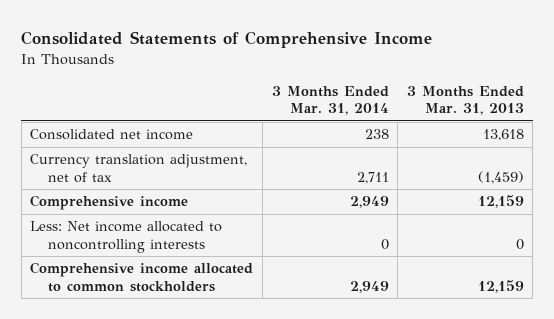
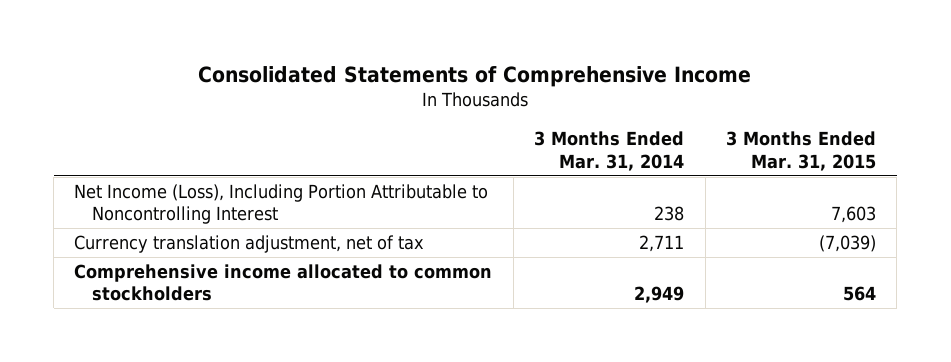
- | 3 Months Ended Mar. 31, 2014 | 3 Months Ended Mar. 31, 2013
+ | 3 Months Ended Mar. 31, 2014 | 3 Months Ended Mar. 31, 2015
- Consolidated net income | 238 | 13,618
+ Net Income (Loss), Including Portion Attributable to Noncontrolling Interest | 238 | 7,603
- Comprehensive income | 2,949 | 12,159
- Less: Net income allocated to noncontrolling interests | 0 | 0

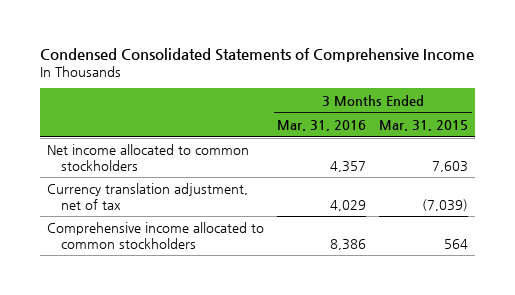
- Consolidated Statements of Comprehensive Income
+ Condensed Consolidated Statements of Comprehensive Income
- | 3 Months Ended Mar. 31, 2014 | 3 Months Ended Mar. 31, 2015
+ | 3 Months Ended Mar. 31, 2016 | 3 Months Ended Mar. 31, 2015
- Net Income (Loss), Including Portion Attributable to Noncontrolling Interest | 238 | 7,603
+ Net income allocated to common stockholders | 4,357 | 7,603

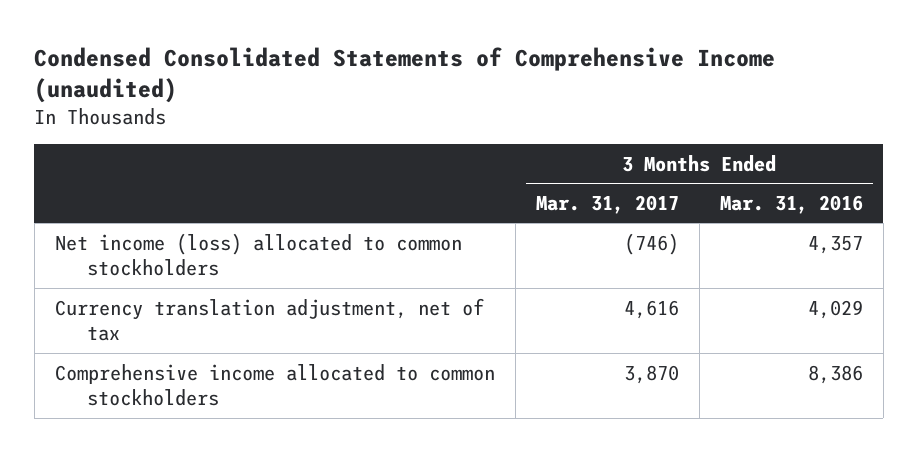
- Condensed Consolidated Statements of Comprehensive Income
+ Condensed Consolidated Statements of Comprehensive Income (unaudited)
- | 3 Months Ended Mar. 31, 2016 | 3 Months Ended Mar. 31, 2015
+ | 3 Months Ended Mar. 31, 2017 | 3 Months Ended Mar. 31, 2016
- Net income allocated to common stockholders | 4,357 | 7,603
+ Net income (loss) allocated to common stockholders | (746) | 4,357

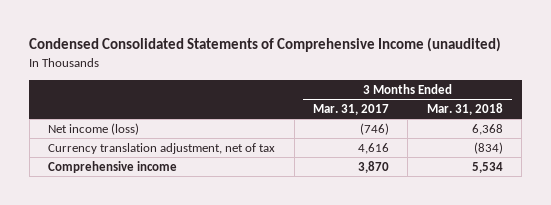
- | 3 Months Ended Mar. 31, 2017 | 3 Months Ended Mar. 31, 2016
+ | 3 Months Ended Mar. 31, 2017 | 3 Months Ended Mar. 31, 2018
- Net income (loss) allocated to common stockholders | (746) | 4,357
+ Net income (loss) | (746) | 6,368
- Comprehensive income allocated to common stockholders | 3,870 | 8,386
+ Comprehensive income | 3,870 | 5,534

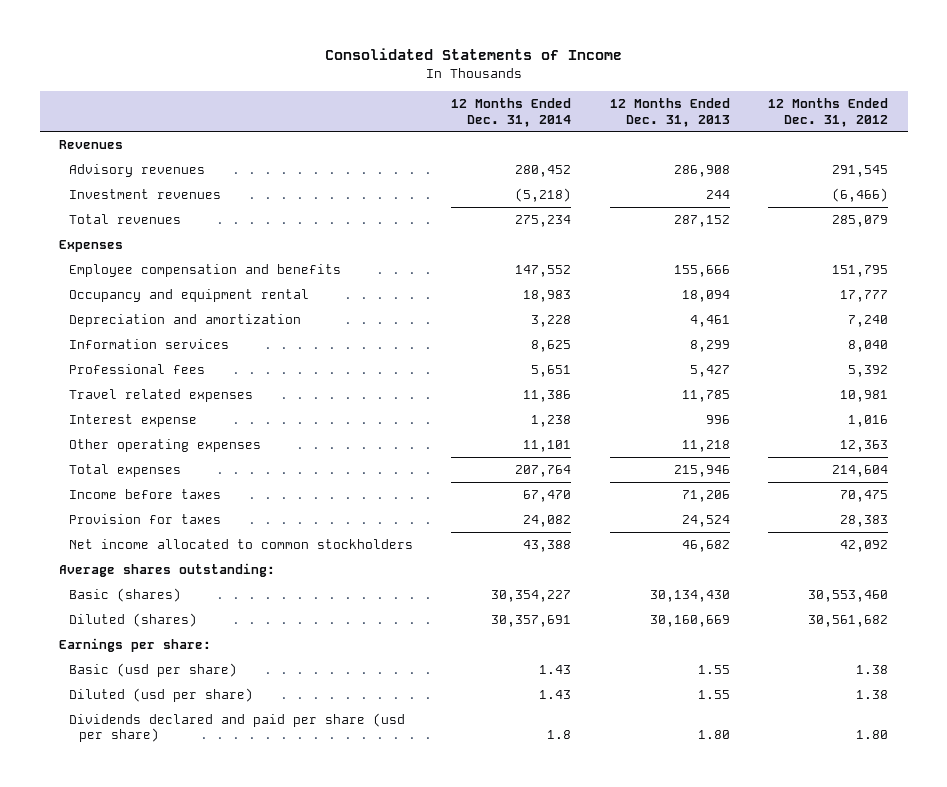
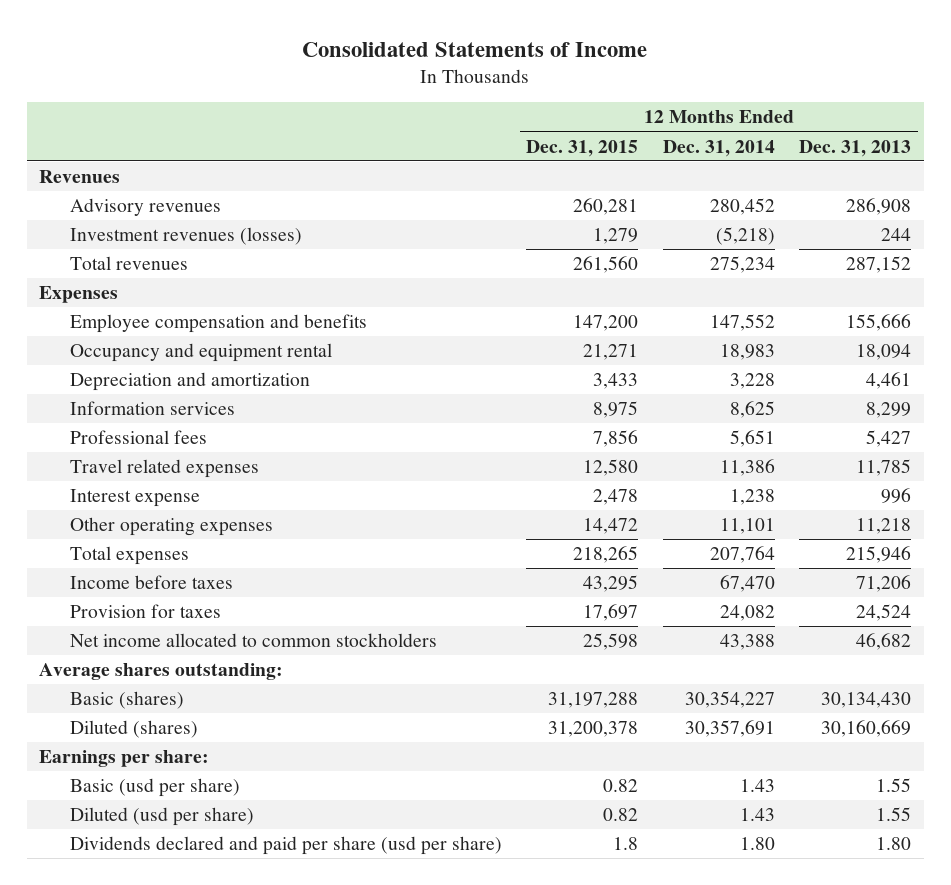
- | 12 Months Ended Dec. 31, 2014 | 12 Months Ended Dec. 31, 2013 | 12 Months Ended Dec. 31, 2012
+ | 12 Months Ended Dec. 31, 2015 | 12 Months Ended Dec. 31, 2014 | 12 Months Ended Dec. 31, 2013
- Investment revenues | (5,218) | 244 | (6,466)
+ Investment revenues (losses) | 1,279 | (5,218) | 244
- Dividends declared and paid per share (usd per share) | 1.8 | 1.80 | 1.80
+ Dividends declared and paid per share (usd per share) | 1.8 | 1.80 | 1.80

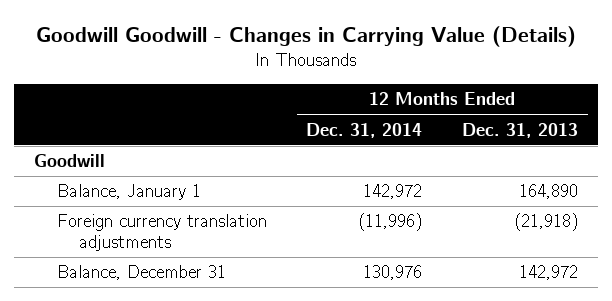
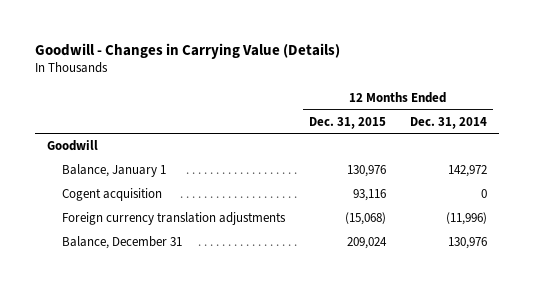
- Goodwill Goodwill - Changes in Carrying Value (Details)
+ Goodwill - Changes in Carrying Value (Details)
- | 12 Months Ended Dec. 31, 2014 | 12 Months Ended Dec. 31, 2013
+ | 12 Months Ended Dec. 31, 2015 | 12 Months Ended Dec. 31, 2014
+ Cogent acquisition | 93,116 | 0

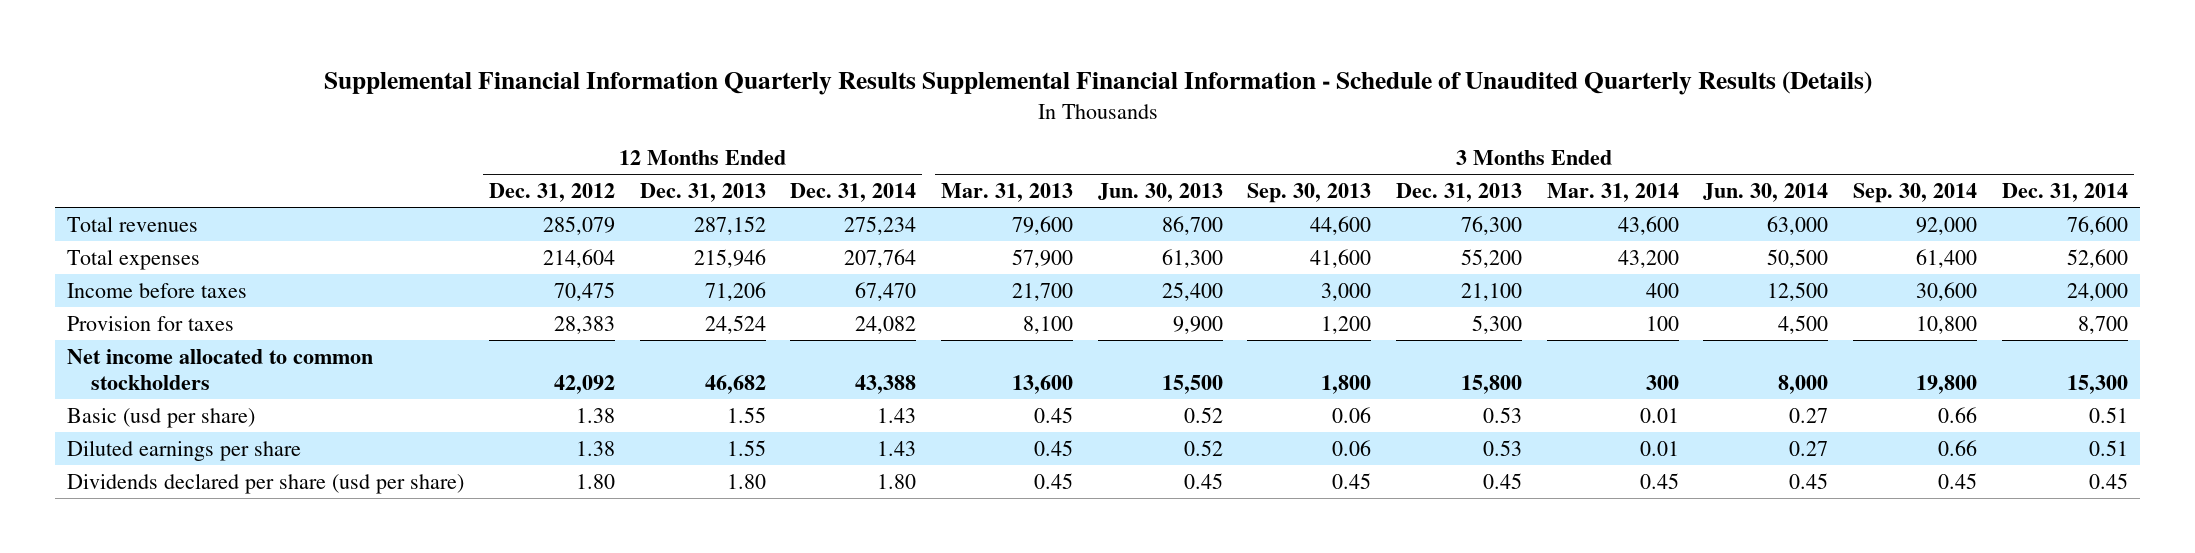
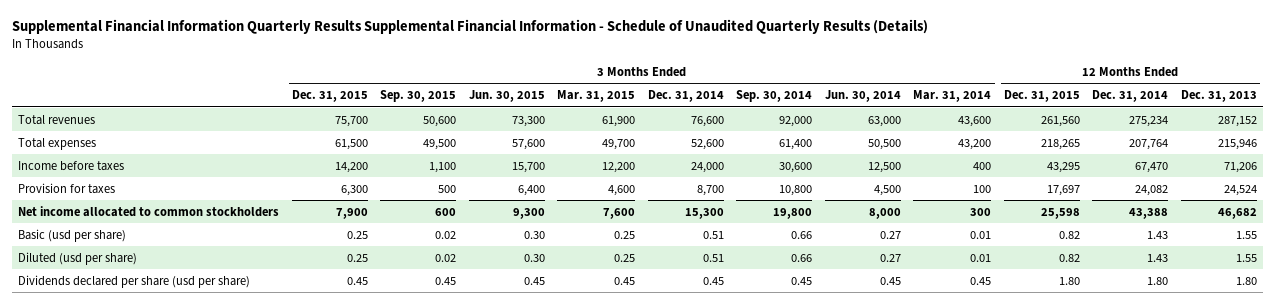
- | 12 Months Ended Dec. 31, 2012 | 12 Months Ended Dec. 31, 2013 | 12 Months Ended Dec. 31, 2014 | 3 Months Ended Mar. 31, 2013 | 3 Months Ended Jun. 30, 2013 | 3 Months Ended Sep. 30, 2013 | 3 Months Ended Dec. 31, 2013 | 3 Months Ended Mar. 31, 2014 | 3 Months Ended Jun. 30, 2014 | 3 Months Ended Sep. 30, 2014 | 3 Months Ended Dec. 31, 2014
+ | 3 Months Ended Dec. 31, 2015 | 3 Months Ended Sep. 30, 2015 | 3 Months Ended Jun. 30, 2015 | 3 Months Ended Mar. 31, 2015 | 3 Months Ended Dec. 31, 2014 | 3 Months Ended Sep. 30, 2014 | 3 Months Ended Jun. 30, 2014 | 3 Months Ended Mar. 31, 2014 | 12 Months Ended Dec. 31, 2015 | 12 Months Ended Dec. 31, 2014 | 12 Months Ended Dec. 31, 2013
- Diluted earnings per share | 1.38 | 1.55 | 1.43 | 0.45 | 0.52 | 0.06 | 0.53 | 0.01 | 0.27 | 0.66 | 0.51
+ Diluted (usd per share) | 0.25 | 0.02 | 0.30 | 0.25 | 0.51 | 0.66 | 0.27 | 0.01 | 0.82 | 1.43 | 1.55

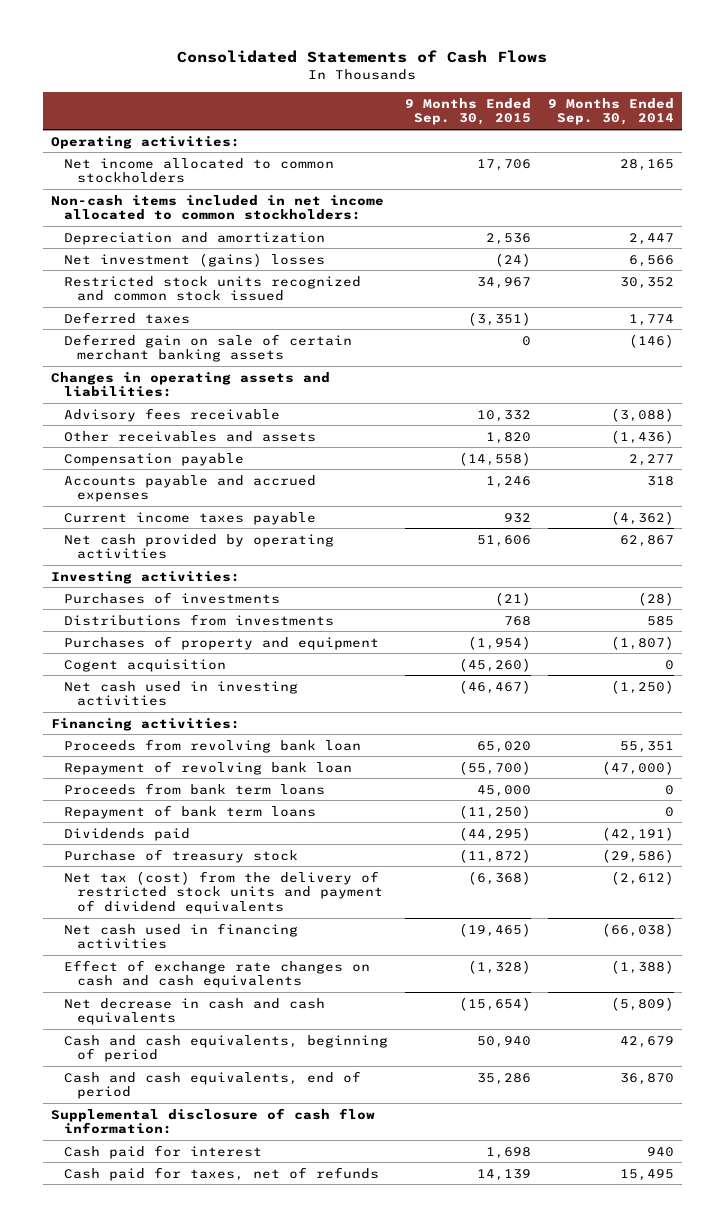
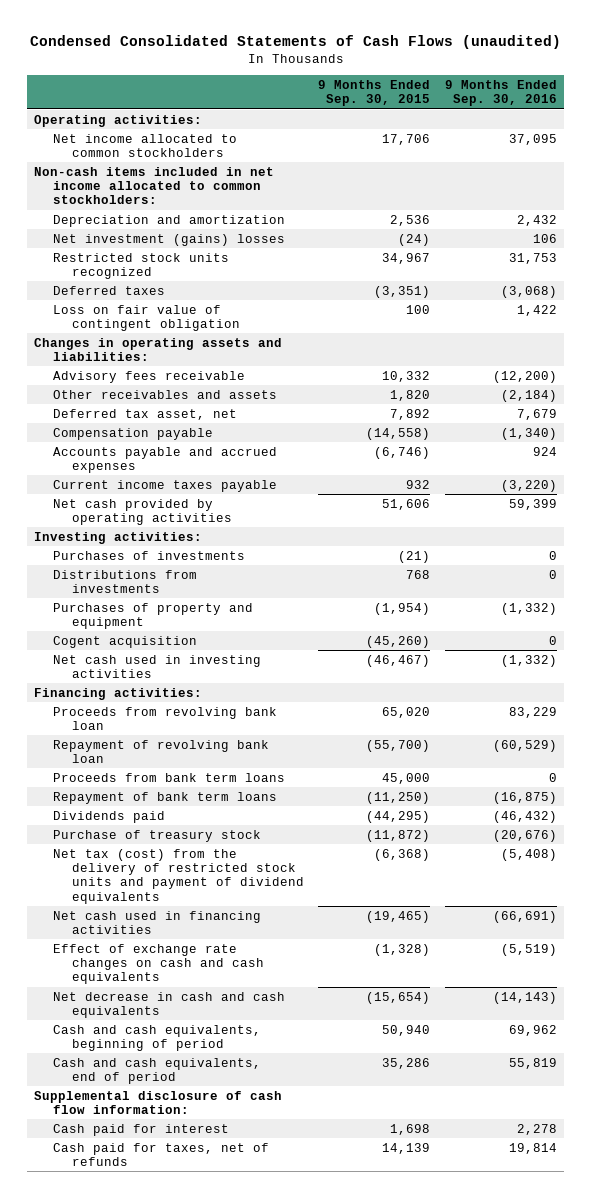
- Consolidated Statements of Cash Flows
+ Condensed Consolidated Statements of Cash Flows (unaudited)
- | 9 Months Ended Sep. 30, 2015 | 9 Months Ended Sep. 30, 2014
+ | 9 Months Ended Sep. 30, 2015 | 9 Months Ended Sep. 30, 2016
- Restricted stock units recognized and common stock issued | 34,967 | 30,352
+ Restricted stock units recognized | 34,967 | 31,753
- Deferred gain on sale of certain merchant banking assets | 0 | (146)
+ Loss on fair value of contingent obligation | 100 | 1,422
+ Deferred tax asset, net | 7,892 | 7,679
- Accounts payable and accrued expenses | 1,246 | 318
+ Accounts payable and accrued expenses | (6,746) | 924

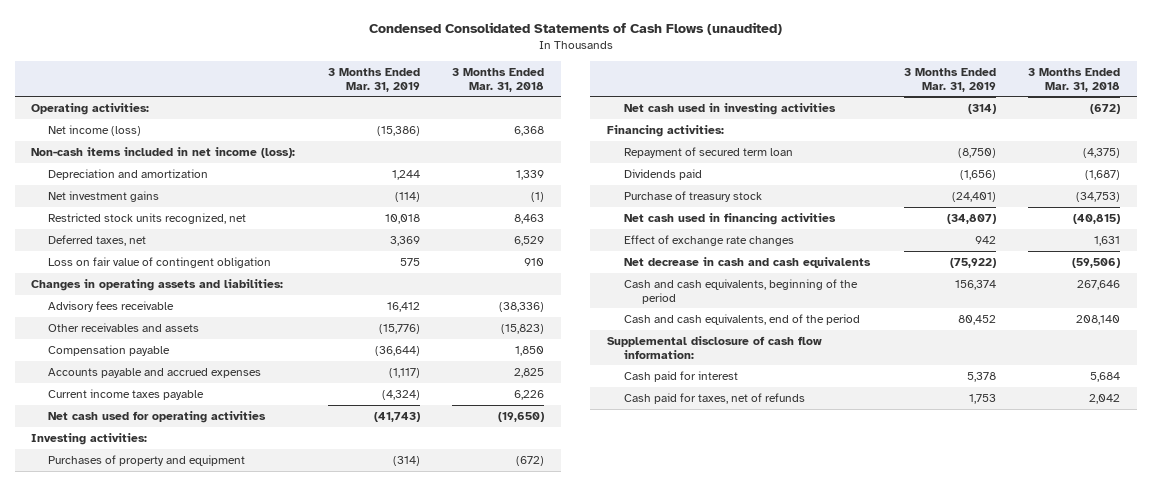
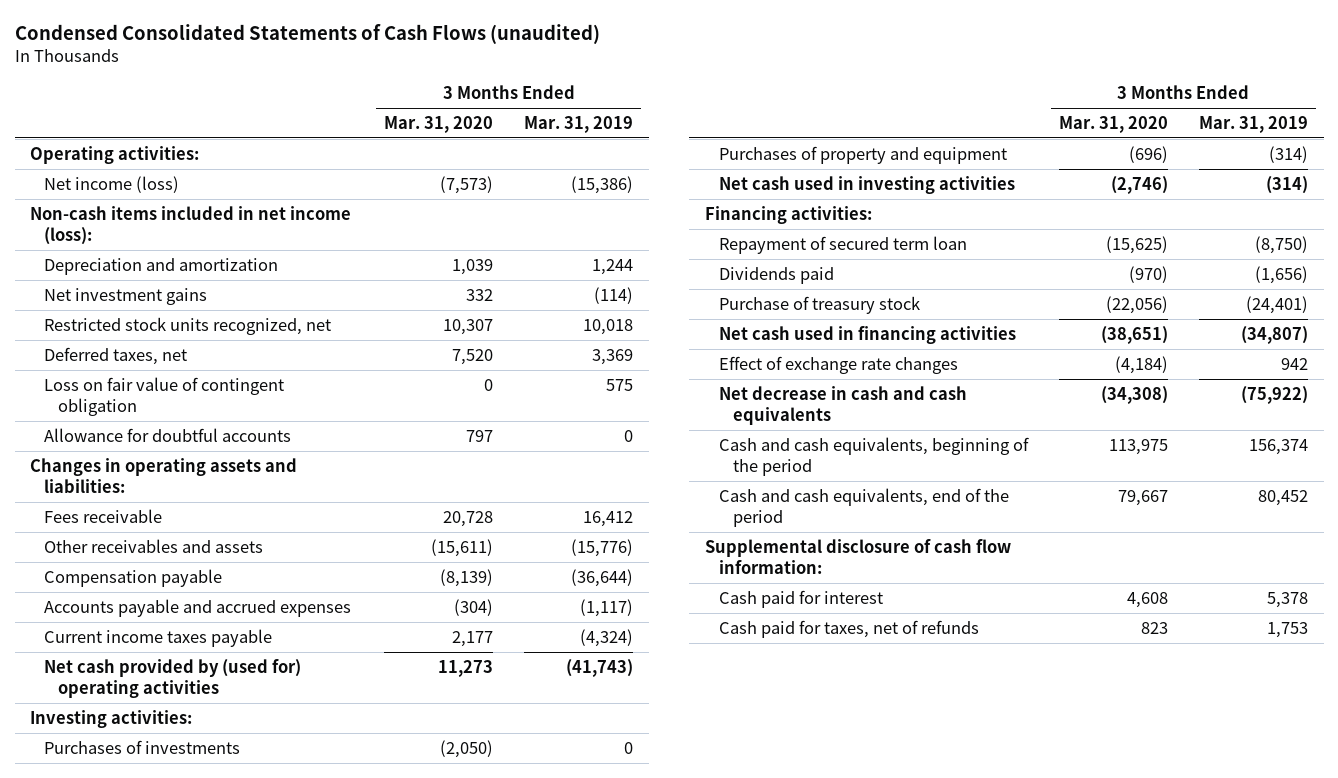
- | 3 Months Ended Mar. 31, 2019 | 3 Months Ended Mar. 31, 2018
+ | 3 Months Ended Mar. 31, 2020 | 3 Months Ended Mar. 31, 2019
+ Allowance for doubtful accounts | 797 | 0
- Advisory fees receivable | 16,412 | (38,336)
+ Fees receivable | 20,728 | 16,412
- Net cash used for operating activities | (41,743) | (19,650)
+ Net cash provided by (used for) operating activities | 11,273 | (41,743)
+ Purchases of investments | (2,050) | 0

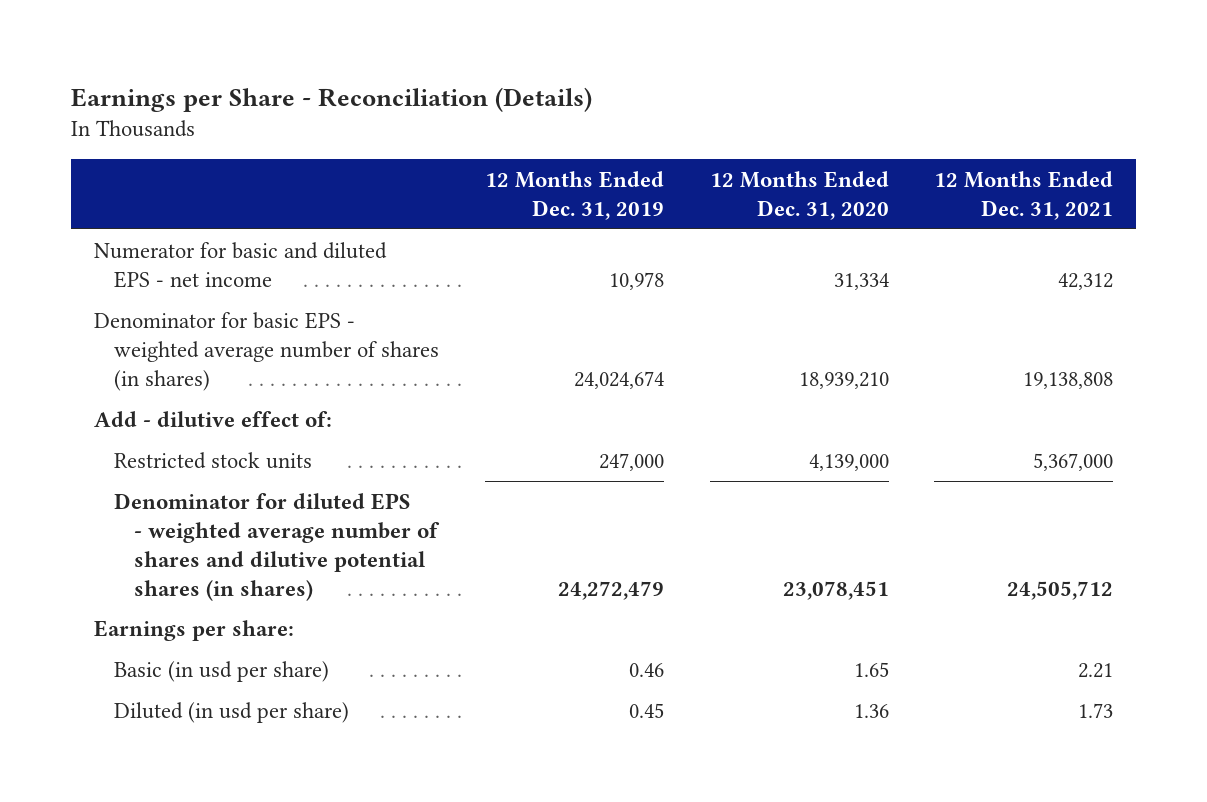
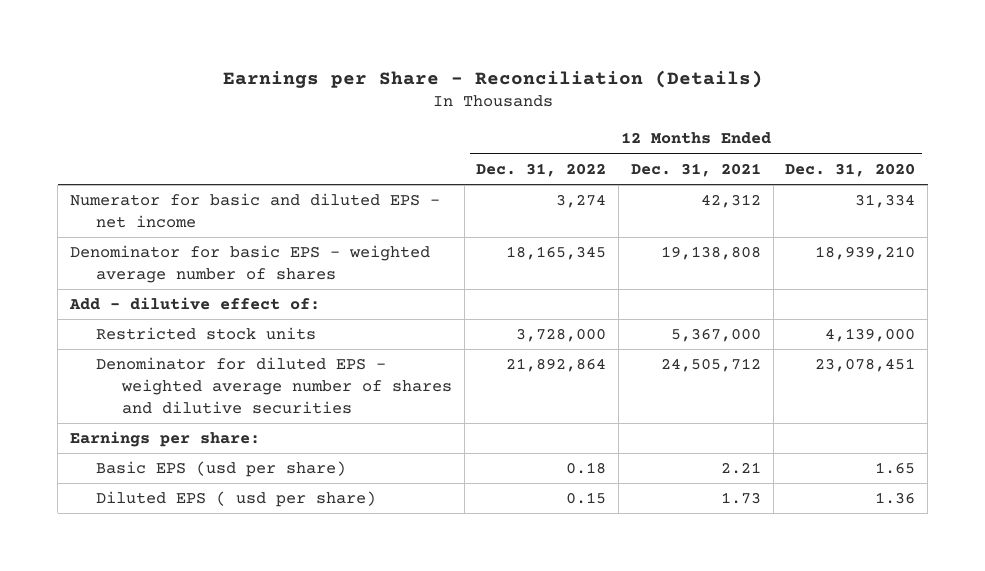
- | 12 Months Ended Dec. 31, 2019 | 12 Months Ended Dec. 31, 2020 | 12 Months Ended Dec. 31, 2021
+ | 12 Months Ended Dec. 31, 2022 | 12 Months Ended Dec. 31, 2021 | 12 Months Ended Dec. 31, 2020
- Denominator for basic EPS - weighted average number of shares (in shares) | 24,024,674 | 18,939,210 | 19,138,808
+ Denominator for basic EPS - weighted average number of shares | 18,165,345 | 19,138,808 | 18,939,210
- Denominator for diluted EPS - weighted average number of shares and dilutive potential shares (in shares) | 24,272,479 | 23,078,451 | 24,505,712
+ Denominator for diluted EPS - weighted average number of shares and dilutive securities | 21,892,864 | 24,505,712 | 23,078,451
- Basic (in usd per share) | 0.46 | 1.65 | 2.21
- Diluted (in usd per share) | 0.45 | 1.36 | 1.73
+ Basic EPS (usd per share) | 0.18 | 2.21 | 1.65
+ Diluted EPS ( usd per share) | 0.15 | 1.73 | 1.36

